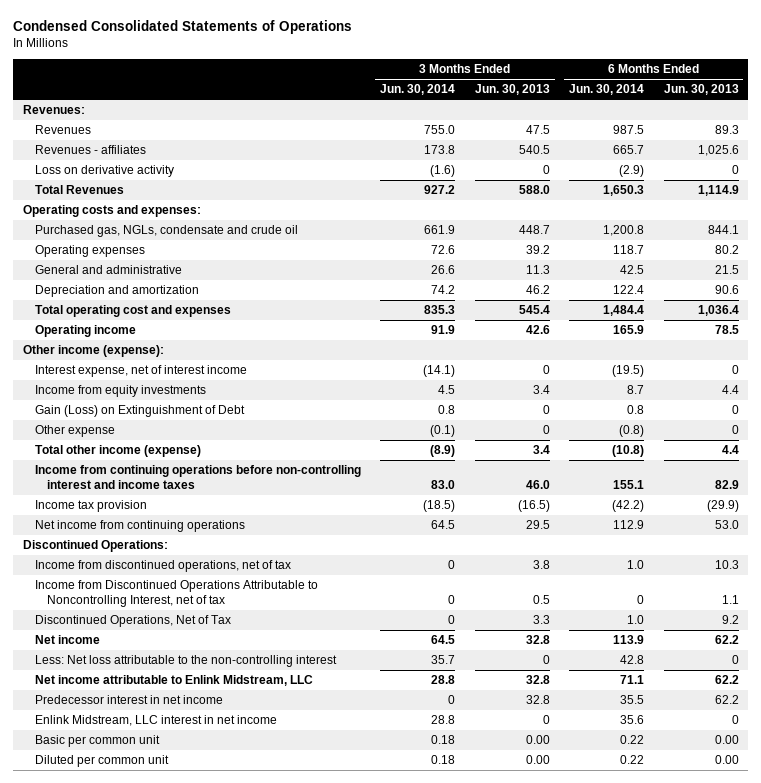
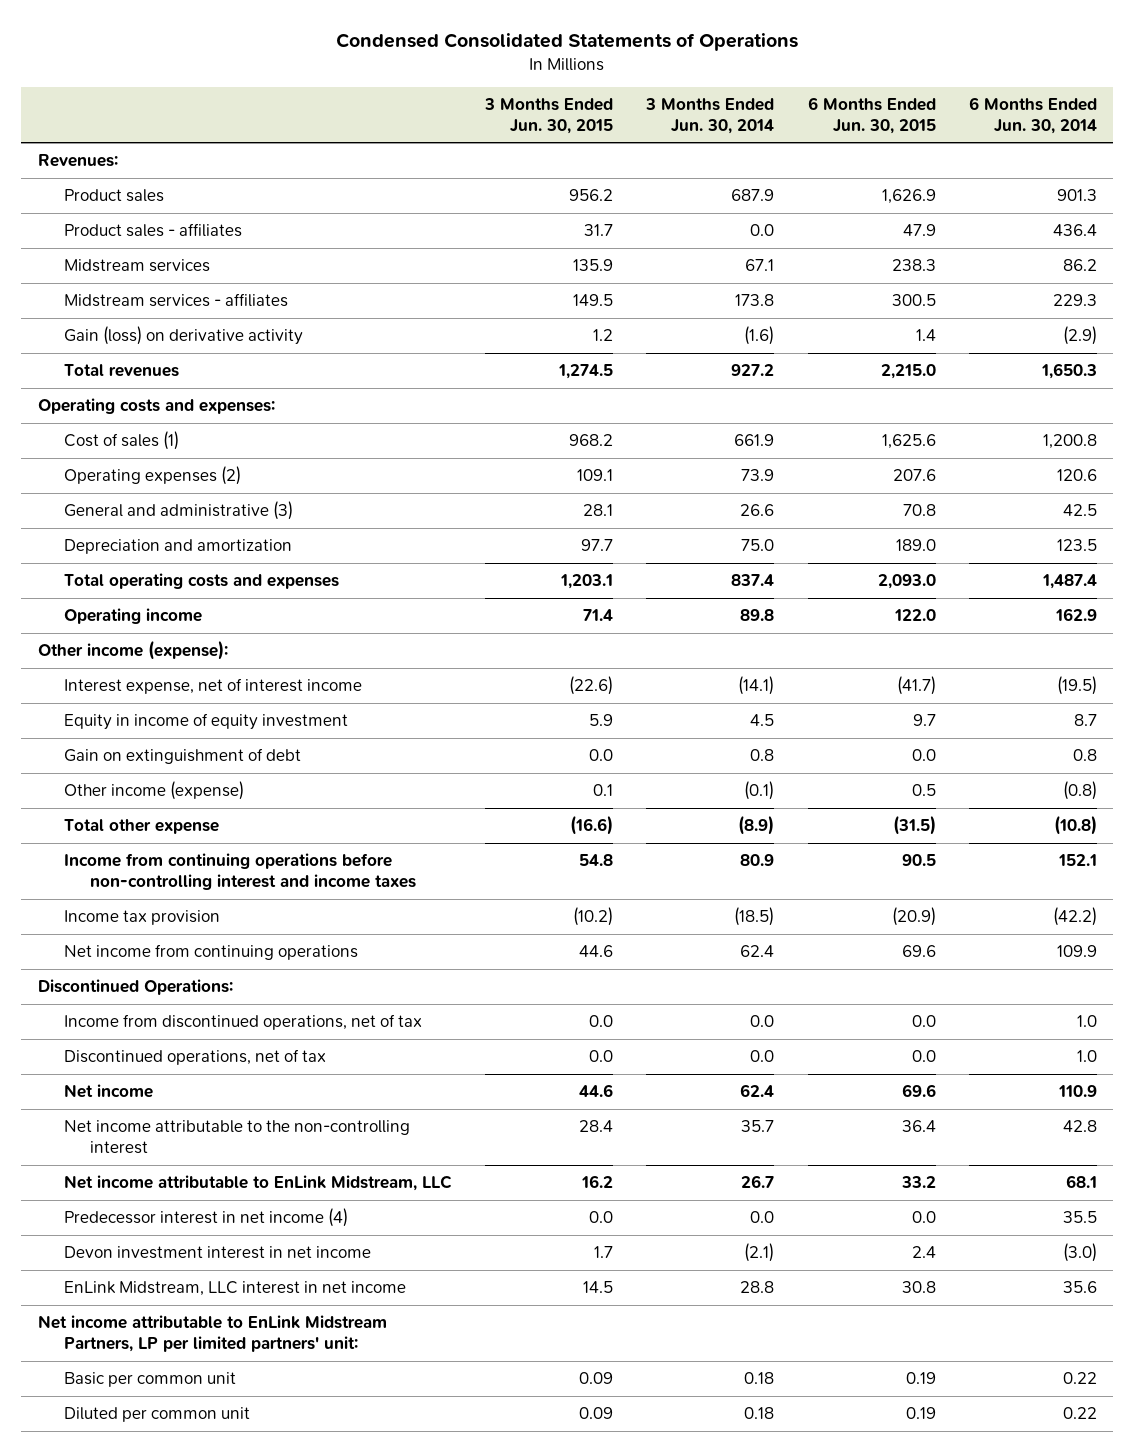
- | 3 Months Ended Jun. 30, 2014 | 3 Months Ended Jun. 30, 2013 | 6 Months Ended Jun. 30, 2014 | 6 Months Ended Jun. 30, 2013
+ | 3 Months Ended Jun. 30, 2015 | 3 Months Ended Jun. 30, 2014 | 6 Months Ended Jun. 30, 2015 | 6 Months Ended Jun. 30, 2014
- Revenues | 755.0 | 47.5 | 987.5 | 89.3
- Revenues - affiliates | 173.8 | 540.5 | 665.7 | 1,025.6
- Loss on derivative activity | (1.6) | 0 | (2.9) | 0
- Total Revenues | 927.2 | 588.0 | 1,650.3 | 1,114.9
+ Product sales | 956.2 | 687.9 | 1,626.9 | 901.3
+ Product sales - affiliates | 31.7 | 0.0 | 47.9 | 436.4
+ Midstream services | 135.9 | 67.1 | 238.3 | 86.2
+ Midstream services - affiliates | 149.5 | 173.8 | 300.5 | 229.3
+ Gain (loss) on derivative activity | 1.2 | (1.6) | 1.4 | (2.9)
+ Total revenues | 1,274.5 | 927.2 | 2,215.0 | 1,650.3
- Purchased gas, NGLs, condensate and crude oil | 661.9 | 448.7 | 1,200.8 | 844.1
- Operating expenses | 72.6 | 39.2 | 118.7 | 80.2
- General and administrative | 26.6 | 11.3 | 42.5 | 21.5
- Depreciation and amortization | 74.2 | 46.2 | 122.4 | 90.6
- Total operating cost and expenses | 835.3 | 545.4 | 1,484.4 | 1,036.4
- Operating income | 91.9 | 42.6 | 165.9 | 78.5
+ Cost of sales (1) | 968.2 | 661.9 | 1,625.6 | 1,200.8
+ Operating expenses (2) | 109.1 | 73.9 | 207.6 | 120.6
+ General and administrative (3) | 28.1 | 26.6 | 70.8 | 42.5
+ Depreciation and amortization | 97.7 | 75.0 | 189.0 | 123.5
+ Total operating costs and expenses | 1,203.1 | 837.4 | 2,093.0 | 1,487.4
+ Operating income | 71.4 | 89.8 | 122.0 | 162.9
- Income from equity investments | 4.5 | 3.4 | 8.7 | 4.4
- Gain (Loss) on Extinguishment of Debt | 0.8 | 0 | 0.8 | 0
- Other expense | (0.1) | 0 | (0.8) | 0
- Total other income (expense) | (8.9) | 3.4 | (10.8) | 4.4
- Income from continuing operations before non-controlling interest and income taxes | 83.0 | 46.0 | 155.1 | 82.9
+ Equity in income of equity investment | 5.9 | 4.5 | 9.7 | 8.7
+ Gain on extinguishment of debt | 0.0 | 0.8 | 0.0 | 0.8
+ Other income (expense) | 0.1 | (0.1) | 0.5 | (0.8)
+ Total other expense | (16.6) | (8.9) | (31.5) | (10.8)
+ Income from continuing operations before non-controlling interest and income taxes | 54.8 | 80.9 | 90.5 | 152.1
- Net income from continuing operations | 64.5 | 29.5 | 112.9 | 53.0
+ Net income from continuing operations | 44.6 | 62.4 | 69.6 | 109.9
- Income from discontinued operations, net of tax | 0 | 3.8 | 1.0 | 10.3
- Income from Discontinued Operations Attributable to Noncontrolling Interest, net of tax | 0 | 0.5 | 0 | 1.1
- Discontinued Operations, Net of Tax | 0 | 3.3 | 1.0 | 9.2
- Net income | 64.5 | 32.8 | 113.9 | 62.2
- Less: Net loss attributable to the non-controlling interest | 35.7 | 0 | 42.8 | 0
- Net income attributable to Enlink Midstream, LLC | 28.8 | 32.8 | 71.1 | 62.2
- Predecessor interest in net income | 0 | 32.8 | 35.5 | 62.2
- Enlink Midstream, LLC interest in net income | 28.8 | 0 | 35.6 | 0
+ Income from discontinued operations, net of tax | 0.0 | 0.0 | 0.0 | 1.0
+ Discontinued operations, net of tax | 0.0 | 0.0 | 0.0 | 1.0
+ Net income | 44.6 | 62.4 | 69.6 | 110.9
+ Net income attributable to the non-controlling interest | 28.4 | 35.7 | 36.4 | 42.8
+ Net income attributable to EnLink Midstream, LLC | 16.2 | 26.7 | 33.2 | 68.1
+ Predecessor interest in net income (4) | 0.0 | 0.0 | 0.0 | 35.5
+ Devon investment interest in net income | 1.7 | (2.1) | 2.4 | (3.0)
+ EnLink Midstream, LLC interest in net income | 14.5 | 28.8 | 30.8 | 35.6
+ Net income attributable to EnLink Midstream Partners, LP per limited partners' unit:

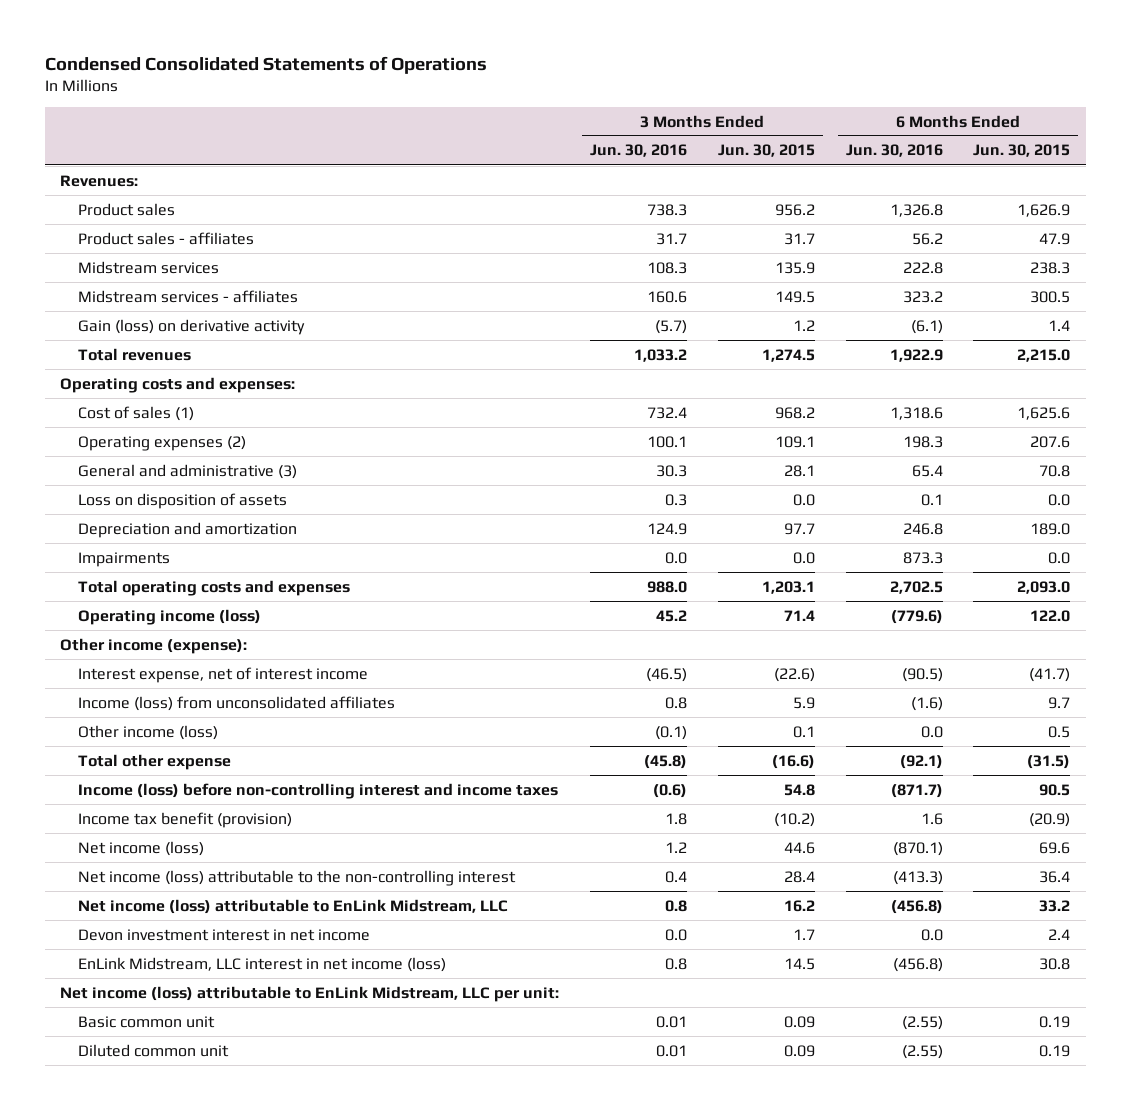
- | 3 Months Ended Jun. 30, 2015 | 3 Months Ended Jun. 30, 2014 | 6 Months Ended Jun. 30, 2015 | 6 Months Ended Jun. 30, 2014
+ | 3 Months Ended Jun. 30, 2016 | 3 Months Ended Jun. 30, 2015 | 6 Months Ended Jun. 30, 2016 | 6 Months Ended Jun. 30, 2015
+ Loss on disposition of assets | 0.3 | 0.0 | 0.1 | 0.0
+ Impairments | 0.0 | 0.0 | 873.3 | 0.0
- Operating income | 71.4 | 89.8 | 122.0 | 162.9
+ Operating income (loss) | 45.2 | 71.4 | (779.6) | 122.0
- Equity in income of equity investment | 5.9 | 4.5 | 9.7 | 8.7
- Gain on extinguishment of debt | 0.0 | 0.8 | 0.0 | 0.8
- Other income (expense) | 0.1 | (0.1) | 0.5 | (0.8)
+ Income (loss) from unconsolidated affiliates | 0.8 | 5.9 | (1.6) | 9.7
+ Other income (loss) | (0.1) | 0.1 | 0.0 | 0.5
- Income from continuing operations before non-controlling interest and income taxes | 54.8 | 80.9 | 90.5 | 152.1
- Income tax provision | (10.2) | (18.5) | (20.9) | (42.2)
- Net income from continuing operations | 44.6 | 62.4 | 69.6 | 109.9
- Discontinued Operations:
- Income from discontinued operations, net of tax | 0.0 | 0.0 | 0.0 | 1.0
- Discontinued operations, net of tax | 0.0 | 0.0 | 0.0 | 1.0
- Net income | 44.6 | 62.4 | 69.6 | 110.9
- Net income attributable to the non-controlling interest | 28.4 | 35.7 | 36.4 | 42.8
- Net income attributable to EnLink Midstream, LLC | 16.2 | 26.7 | 33.2 | 68.1
- Predecessor interest in net income (4) | 0.0 | 0.0 | 0.0 | 35.5
+ Income (loss) before non-controlling interest and income taxes | (0.6) | 54.8 | (871.7) | 90.5
+ Income tax benefit (provision) | 1.8 | (10.2) | 1.6 | (20.9)
+ Net income (loss) | 1.2 | 44.6 | (870.1) | 69.6
+ Net income (loss) attributable to the non-controlling interest | 0.4 | 28.4 | (413.3) | 36.4
+ Net income (loss) attributable to EnLink Midstream, LLC | 0.8 | 16.2 | (456.8) | 33.2
- EnLink Midstream, LLC interest in net income | 14.5 | 28.8 | 30.8 | 35.6
- Net income attributable to EnLink Midstream Partners, LP per limited partners' unit:
- Basic per common unit | 0.09 | 0.18 | 0.19 | 0.22
- Diluted per common unit | 0.09 | 0.18 | 0.19 | 0.22
+ EnLink Midstream, LLC interest in net income (loss) | 0.8 | 14.5 | (456.8) | 30.8
+ Net income (loss) attributable to EnLink Midstream, LLC per unit:
+ Basic common unit | 0.01 | 0.09 | (2.55) | 0.19
+ Diluted common unit | 0.01 | 0.09 | (2.55) | 0.19

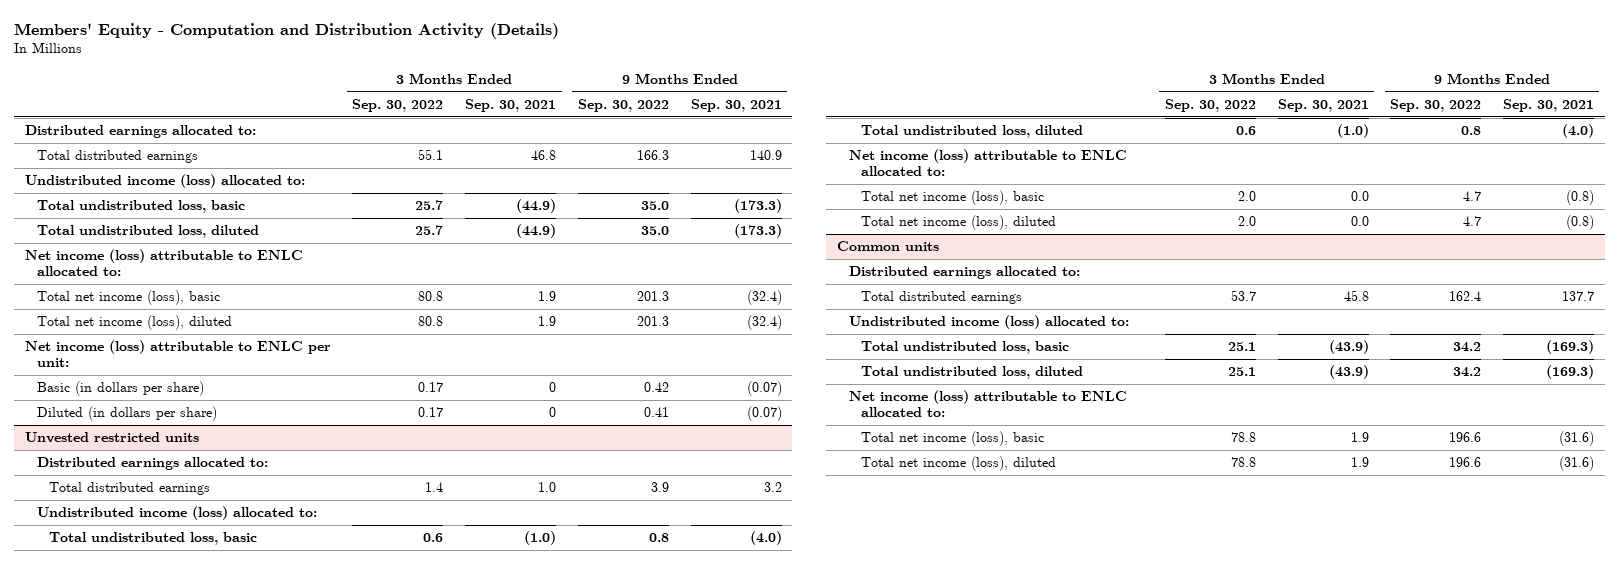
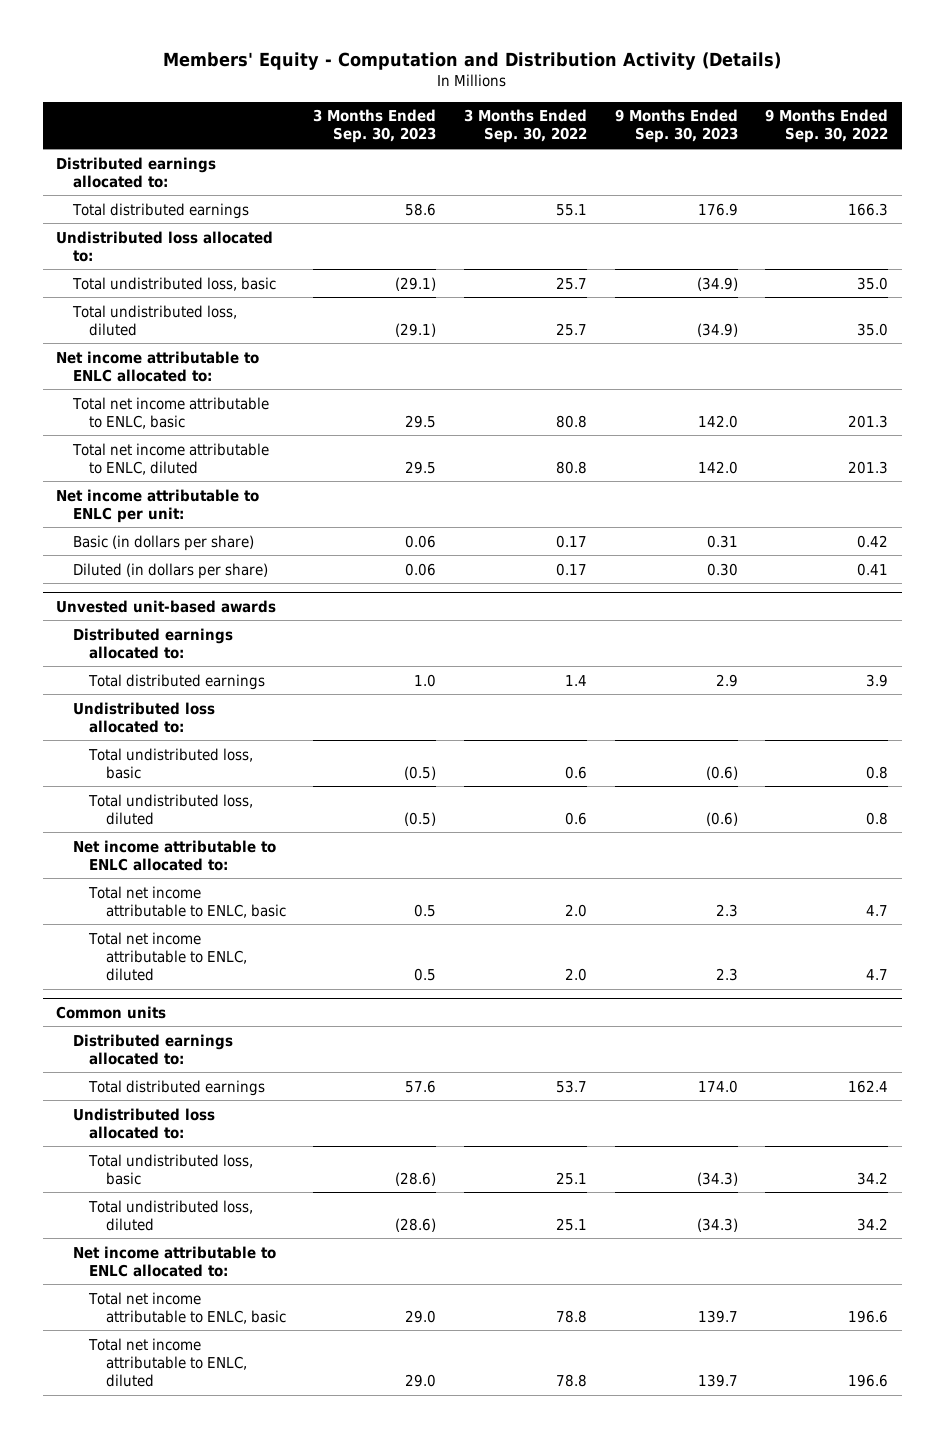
- | 3 Months Ended Sep. 30, 2022 | 3 Months Ended Sep. 30, 2021 | 9 Months Ended Sep. 30, 2022 | 9 Months Ended Sep. 30, 2021
+ | 3 Months Ended Sep. 30, 2023 | 3 Months Ended Sep. 30, 2022 | 9 Months Ended Sep. 30, 2023 | 9 Months Ended Sep. 30, 2022
- Undistributed income (loss) allocated to:
+ Undistributed loss allocated to:
- Net income (loss) attributable to ENLC allocated to:
- Total net income (loss), basic | 80.8 | 1.9 | 201.3 | (32.4)
- Total net income (loss), diluted | 80.8 | 1.9 | 201.3 | (32.4)
- Net income (loss) attributable to ENLC per unit:
+ Net income attributable to ENLC allocated to:
+ Total net income attributable to ENLC, basic | 29.5 | 80.8 | 142.0 | 201.3
+ Total net income attributable to ENLC, diluted | 29.5 | 80.8 | 142.0 | 201.3
+ Net income attributable to ENLC per unit:
- Unvested restricted units
+ Unvested unit-based awards
- Undistributed income (loss) allocated to:
+ Undistributed loss allocated to:
- Net income (loss) attributable to ENLC allocated to:
- Total net income (loss), basic | 2.0 | 0.0 | 4.7 | (0.8)
- Total net income (loss), diluted | 2.0 | 0.0 | 4.7 | (0.8)
+ Net income attributable to ENLC allocated to:
+ Total net income attributable to ENLC, basic | 0.5 | 2.0 | 2.3 | 4.7
+ Total net income attributable to ENLC, diluted | 0.5 | 2.0 | 2.3 | 4.7
@ Common units
- Undistributed income (loss) allocated to:
+ Undistributed loss allocated to:
- Net income (loss) attributable to ENLC allocated to:
- Total net income (loss), basic | 78.8 | 1.9 | 196.6 | (31.6)
- Total net income (loss), diluted | 78.8 | 1.9 | 196.6 | (31.6)
+ Net income attributable to ENLC allocated to:
+ Total net income attributable to ENLC, basic | 29.0 | 78.8 | 139.7 | 196.6
+ Total net income attributable to ENLC, diluted | 29.0 | 78.8 | 139.7 | 196.6

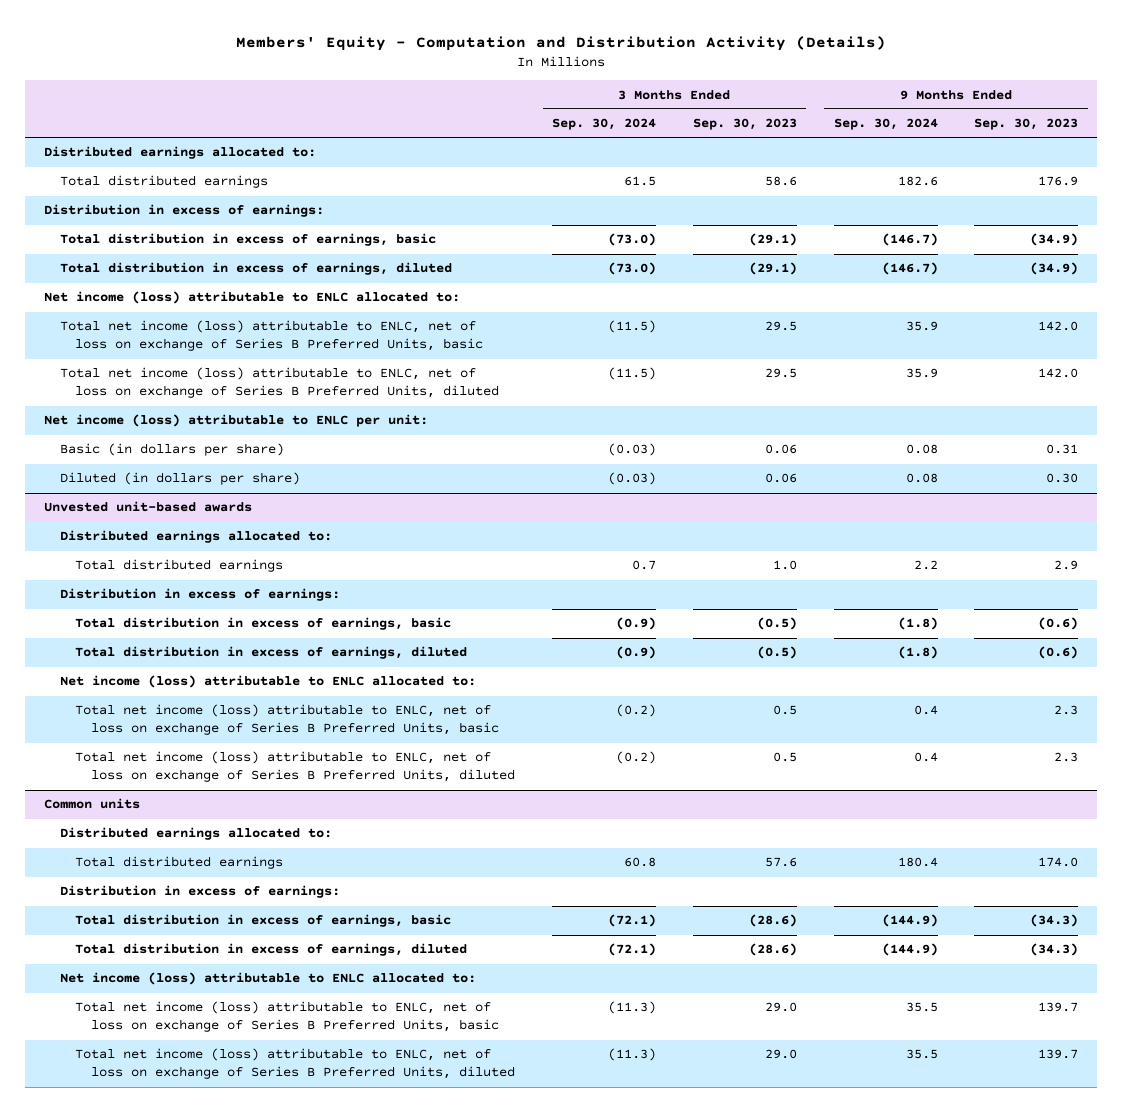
- | 3 Months Ended Sep. 30, 2023 | 3 Months Ended Sep. 30, 2022 | 9 Months Ended Sep. 30, 2023 | 9 Months Ended Sep. 30, 2022
+ | 3 Months Ended Sep. 30, 2024 | 3 Months Ended Sep. 30, 2023 | 9 Months Ended Sep. 30, 2024 | 9 Months Ended Sep. 30, 2023
- Undistributed loss allocated to:
- Total undistributed loss, basic | (29.1) | 25.7 | (34.9) | 35.0
- Total undistributed loss, diluted | (29.1) | 25.7 | (34.9) | 35.0
- Net income attributable to ENLC allocated to:
- Total net income attributable to ENLC, basic | 29.5 | 80.8 | 142.0 | 201.3
- Total net income attributable to ENLC, diluted | 29.5 | 80.8 | 142.0 | 201.3
- Net income attributable to ENLC per unit:
+ Distribution in excess of earnings:
+ Total distribution in excess of earnings, basic | (73.0) | (29.1) | (146.7) | (34.9)
+ Total distribution in excess of earnings, diluted | (73.0) | (29.1) | (146.7) | (34.9)
+ Net income (loss) attributable to ENLC allocated to:
+ Total net income (loss) attributable to ENLC, net of loss on exchange of Series B Preferred Units, basic | (11.5) | 29.5 | 35.9 | 142.0
+ Total net income (loss) attributable to ENLC, net of loss on exchange of Series B Preferred Units, diluted | (11.5) | 29.5 | 35.9 | 142.0
+ Net income (loss) attributable to ENLC per unit:
@ Unvested unit-based awards
- Undistributed loss allocated to:
- Total undistributed loss, basic | (0.5) | 0.6 | (0.6) | 0.8
- Total undistributed loss, diluted | (0.5) | 0.6 | (0.6) | 0.8
- Net income attributable to ENLC allocated to:
- Total net income attributable to ENLC, basic | 0.5 | 2.0 | 2.3 | 4.7
- Total net income attributable to ENLC, diluted | 0.5 | 2.0 | 2.3 | 4.7
+ Distribution in excess of earnings:
+ Total distribution in excess of earnings, basic | (0.9) | (0.5) | (1.8) | (0.6)
+ Total distribution in excess of earnings, diluted | (0.9) | (0.5) | (1.8) | (0.6)
+ Net income (loss) attributable to ENLC allocated to:
+ Total net income (loss) attributable to ENLC, net of loss on exchange of Series B Preferred Units, basic | (0.2) | 0.5 | 0.4 | 2.3
+ Total net income (loss) attributable to ENLC, net of loss on exchange of Series B Preferred Units, diluted | (0.2) | 0.5 | 0.4 | 2.3
@ Common units
- Undistributed loss allocated to:
- Total undistributed loss, basic | (28.6) | 25.1 | (34.3) | 34.2
- Total undistributed loss, diluted | (28.6) | 25.1 | (34.3) | 34.2
- Net income attributable to ENLC allocated to:
- Total net income attributable to ENLC, basic | 29.0 | 78.8 | 139.7 | 196.6
- Total net income attributable to ENLC, diluted | 29.0 | 78.8 | 139.7 | 196.6
+ Distribution in excess of earnings:
+ Total distribution in excess of earnings, basic | (72.1) | (28.6) | (144.9) | (34.3)
+ Total distribution in excess of earnings, diluted | (72.1) | (28.6) | (144.9) | (34.3)
+ Net income (loss) attributable to ENLC allocated to:
+ Total net income (loss) attributable to ENLC, net of loss on exchange of Series B Preferred Units, basic | (11.3) | 29.0 | 35.5 | 139.7
+ Total net income (loss) attributable to ENLC, net of loss on exchange of Series B Preferred Units, diluted | (11.3) | 29.0 | 35.5 | 139.7

